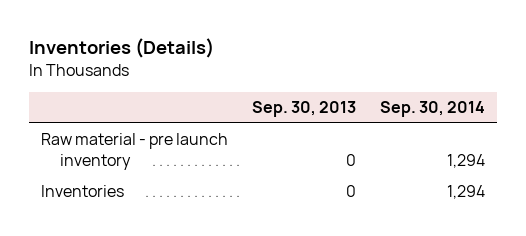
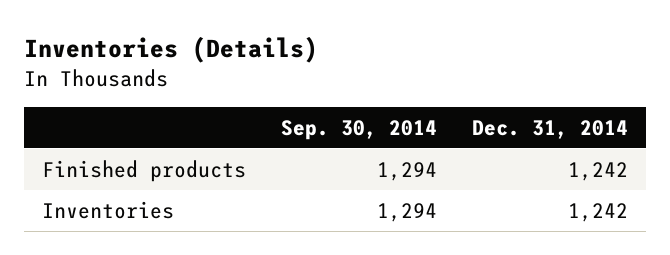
- | Sep. 30, 2013 | Sep. 30, 2014
+ | Sep. 30, 2014 | Dec. 31, 2014
- Raw material - pre launch inventory | 0 | 1,294
+ Finished products | 1,294 | 1,242

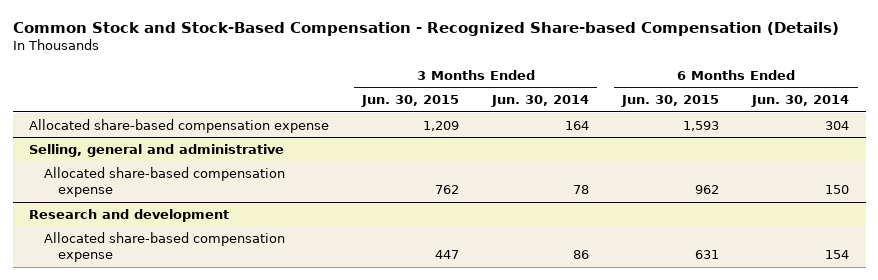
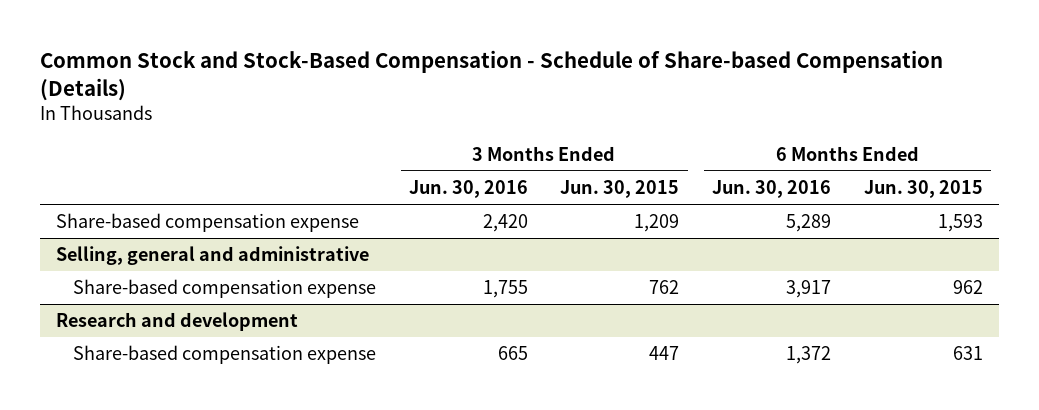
- Common Stock and Stock-Based Compensation - Recognized Share-based Compensation (Details)
+ Common Stock and Stock-Based Compensation - Schedule of Share-based Compensation (Details)
- | 3 Months Ended Jun. 30, 2015 | 3 Months Ended Jun. 30, 2014 | 6 Months Ended Jun. 30, 2015 | 6 Months Ended Jun. 30, 2014
+ | 3 Months Ended Jun. 30, 2016 | 3 Months Ended Jun. 30, 2015 | 6 Months Ended Jun. 30, 2016 | 6 Months Ended Jun. 30, 2015
- Allocated share-based compensation expense | 1,209 | 164 | 1,593 | 304
+ Share-based compensation expense | 2,420 | 1,209 | 5,289 | 1,593
@ Selling, general and administrative
- Allocated share-based compensation expense | 762 | 78 | 962 | 150
+ Share-based compensation expense | 1,755 | 762 | 3,917 | 962
@ Research and development
- Allocated share-based compensation expense | 447 | 86 | 631 | 154
+ Share-based compensation expense | 665 | 447 | 1,372 | 631

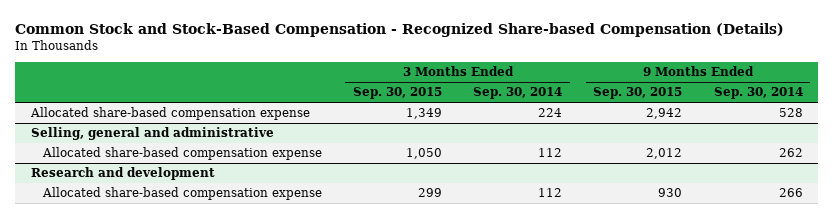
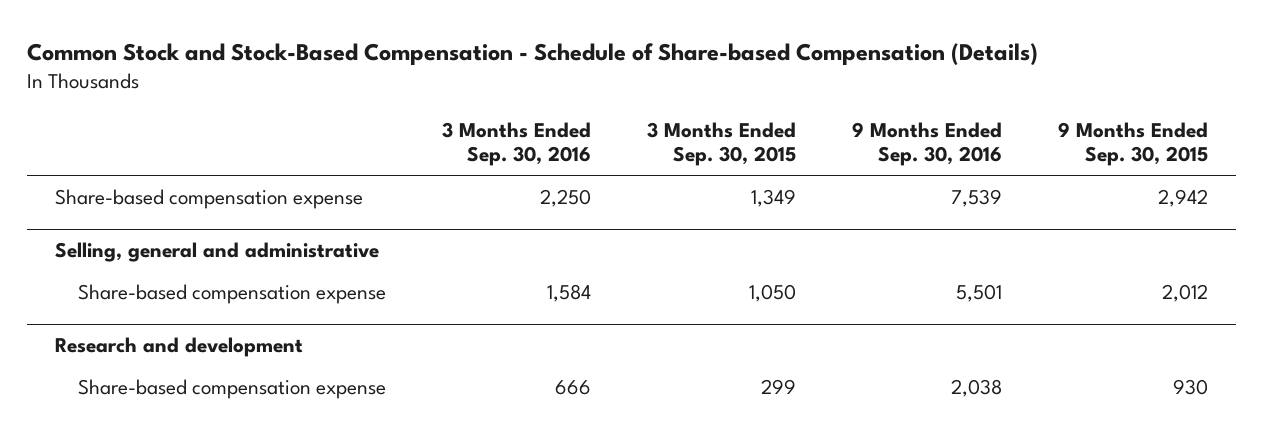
- Common Stock and Stock-Based Compensation - Recognized Share-based Compensation (Details)
+ Common Stock and Stock-Based Compensation - Schedule of Share-based Compensation (Details)
- | 3 Months Ended Sep. 30, 2015 | 3 Months Ended Sep. 30, 2014 | 9 Months Ended Sep. 30, 2015 | 9 Months Ended Sep. 30, 2014
+ | 3 Months Ended Sep. 30, 2016 | 3 Months Ended Sep. 30, 2015 | 9 Months Ended Sep. 30, 2016 | 9 Months Ended Sep. 30, 2015
- Allocated share-based compensation expense | 1,349 | 224 | 2,942 | 528
+ Share-based compensation expense | 2,250 | 1,349 | 7,539 | 2,942
@ Selling, general and administrative
- Allocated share-based compensation expense | 1,050 | 112 | 2,012 | 262
+ Share-based compensation expense | 1,584 | 1,050 | 5,501 | 2,012
@ Research and development
- Allocated share-based compensation expense | 299 | 112 | 930 | 266
+ Share-based compensation expense | 666 | 299 | 2,038 | 930

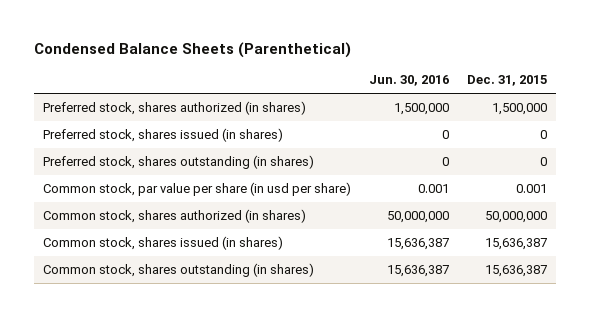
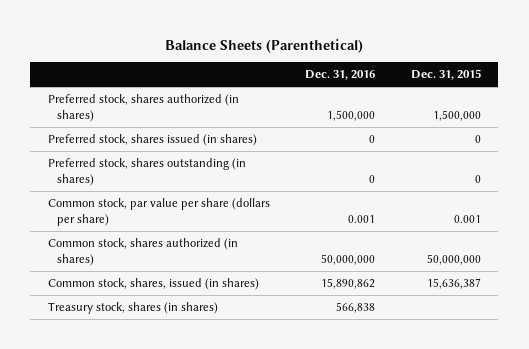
- Condensed Balance Sheets (Parenthetical)
+ Balance Sheets (Parenthetical)
- | Jun. 30, 2016 | Dec. 31, 2015
+ | Dec. 31, 2016 | Dec. 31, 2015
- Common stock, par value per share (in usd per share) | 0.001 | 0.001
+ Common stock, par value per share (dollars per share) | 0.001 | 0.001
- Common stock, shares issued (in shares) | 15,636,387 | 15,636,387
- Common stock, shares outstanding (in shares) | 15,636,387 | 15,636,387
+ Common stock, shares, issued (in shares) | 15,890,862 | 15,636,387
+ Treasury stock, shares (in shares) | 566,838 |

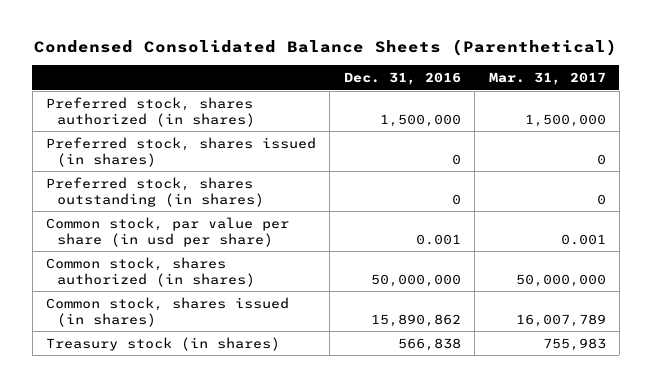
- Balance Sheets (Parenthetical)
+ Condensed Consolidated Balance Sheets (Parenthetical)
- | Dec. 31, 2016 | Dec. 31, 2015
+ | Dec. 31, 2016 | Mar. 31, 2017
- Common stock, par value per share (dollars per share) | 0.001 | 0.001
+ Common stock, par value per share (in usd per share) | 0.001 | 0.001
- Common stock, shares, issued (in shares) | 15,890,862 | 15,636,387
- Treasury stock, shares (in shares) | 566,838 |
+ Common stock, shares issued (in shares) | 15,890,862 | 16,007,789
+ Treasury stock (in shares) | 566,838 | 755,983

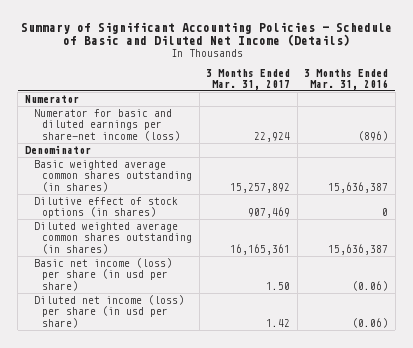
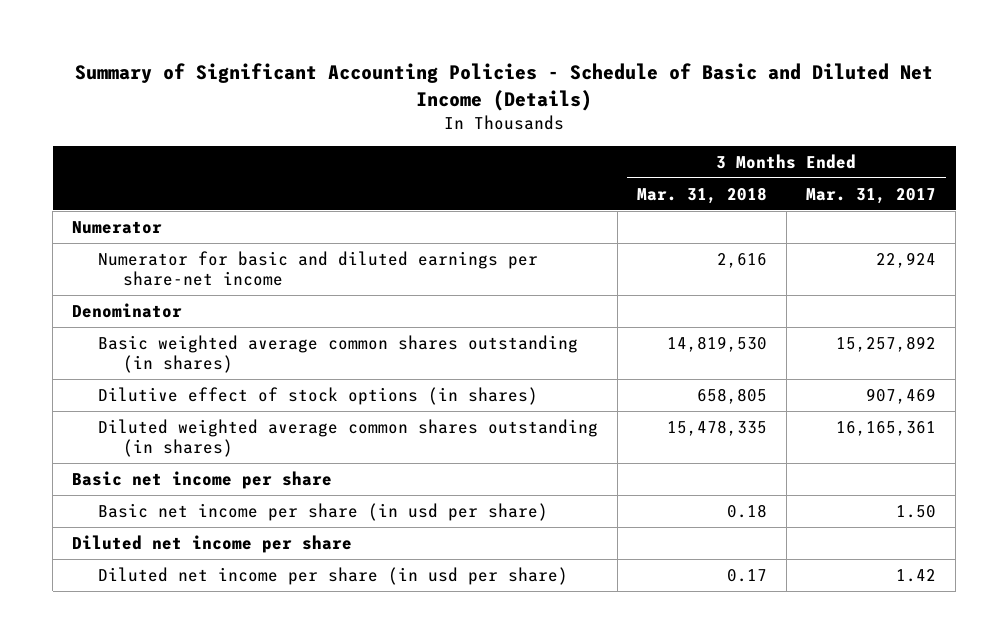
- | 3 Months Ended Mar. 31, 2017 | 3 Months Ended Mar. 31, 2016
+ | 3 Months Ended Mar. 31, 2018 | 3 Months Ended Mar. 31, 2017
- Numerator for basic and diluted earnings per share-net income (loss) | 22,924 | (896)
+ Numerator for basic and diluted earnings per share-net income | 2,616 | 22,924
- Basic net income (loss) per share (in usd per share) | 1.50 | (0.06)
- Diluted net income (loss) per share (in usd per share) | 1.42 | (0.06)
+ Basic net income per share
+ Basic net income per share (in usd per share) | 0.18 | 1.50
+ Diluted net income per share
+ Diluted net income per share (in usd per share) | 0.17 | 1.42

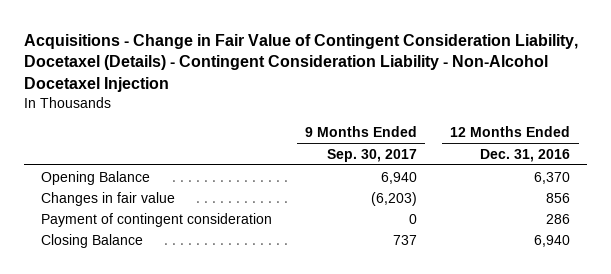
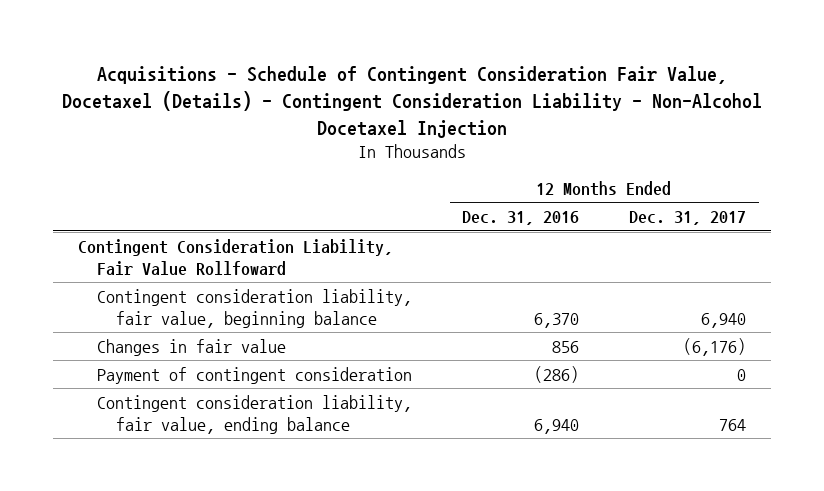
- Acquisitions - Change in Fair Value of Contingent Consideration Liability, Docetaxel (Details) - Contingent Consideration Liability - Non-Alcohol Docetaxel Injection
+ Acquisitions - Schedule of Contingent Consideration Fair Value, Docetaxel (Details) - Contingent Consideration Liability - Non-Alcohol Docetaxel Injection
- | 9 Months Ended Sep. 30, 2017 | 12 Months Ended Dec. 31, 2016
+ | 12 Months Ended Dec. 31, 2016 | 12 Months Ended Dec. 31, 2017
- Opening Balance | 6,940 | 6,370
+ Contingent Consideration Liability, Fair Value Rollfoward
+ Contingent consideration liability, fair value, beginning balance | 6,370 | 6,940
- Payment of contingent consideration | 0 | 286
- Closing Balance | 737 | 6,940
+ Payment of contingent consideration | (286) | 0
+ Contingent consideration liability, fair value, ending balance | 6,940 | 764

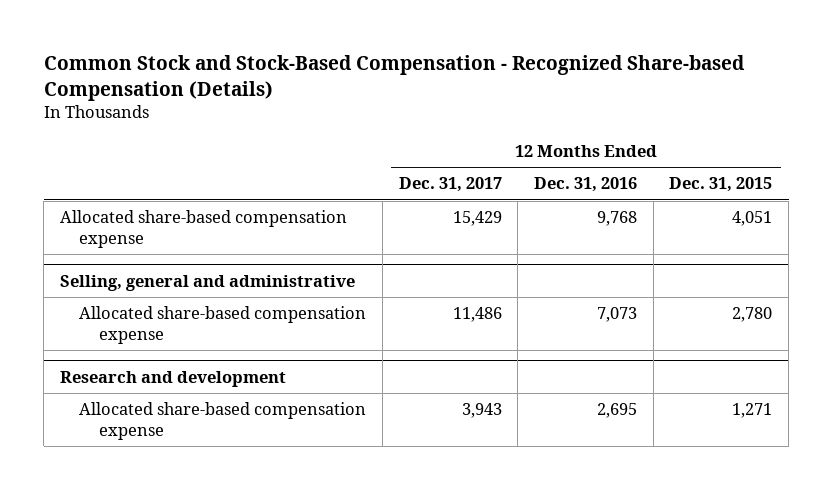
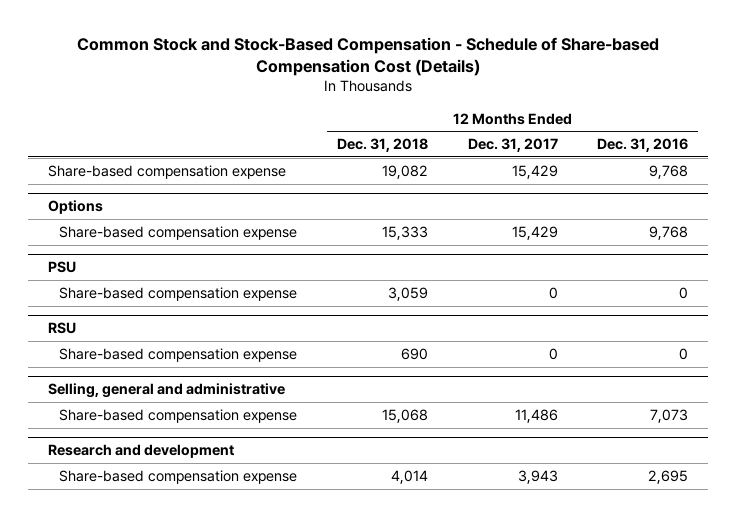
- Common Stock and Stock-Based Compensation - Recognized Share-based Compensation (Details)
+ Common Stock and Stock-Based Compensation - Schedule of Share-based Compensation Cost (Details)
- | 12 Months Ended Dec. 31, 2017 | 12 Months Ended Dec. 31, 2016 | 12 Months Ended Dec. 31, 2015
+ | 12 Months Ended Dec. 31, 2018 | 12 Months Ended Dec. 31, 2017 | 12 Months Ended Dec. 31, 2016
- Allocated share-based compensation expense | 15,429 | 9,768 | 4,051
+ Share-based compensation expense | 19,082 | 15,429 | 9,768
+ Options
+ Share-based compensation expense | 15,333 | 15,429 | 9,768
+ PSU
+ Share-based compensation expense | 3,059 | 0 | 0
+ RSU
+ Share-based compensation expense | 690 | 0 | 0
@ Selling, general and administrative
- Allocated share-based compensation expense | 11,486 | 7,073 | 2,780
+ Share-based compensation expense | 15,068 | 11,486 | 7,073
@ Research and development
- Allocated share-based compensation expense | 3,943 | 2,695 | 1,271
+ Share-based compensation expense | 4,014 | 3,943 | 2,695

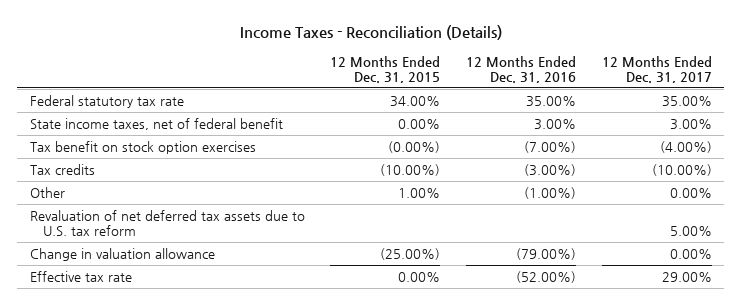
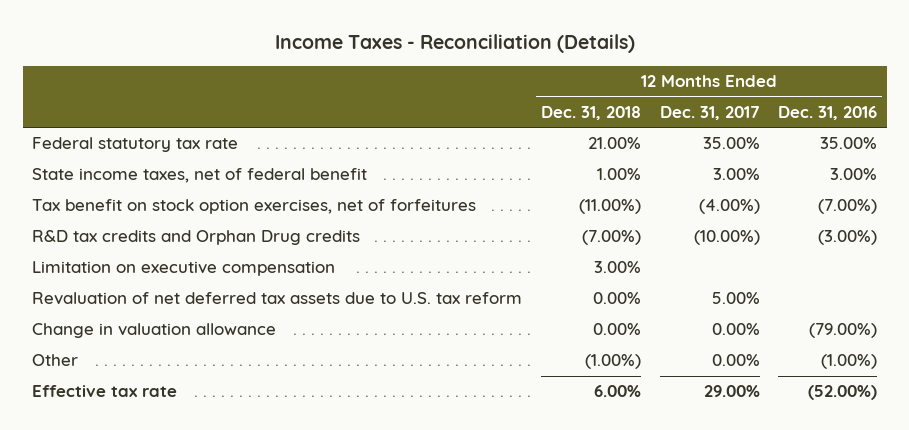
- | 12 Months Ended Dec. 31, 2015 | 12 Months Ended Dec. 31, 2016 | 12 Months Ended Dec. 31, 2017
+ | 12 Months Ended Dec. 31, 2018 | 12 Months Ended Dec. 31, 2017 | 12 Months Ended Dec. 31, 2016
- Tax benefit on stock option exercises | (0.00%) | (7.00%) | (4.00%)
- Tax credits | (10.00%) | (3.00%) | (10.00%)
+ Tax benefit on stock option exercises, net of forfeitures | (11.00%) | (4.00%) | (7.00%)
+ R&D tax credits and Orphan Drug credits | (7.00%) | (10.00%) | (3.00%)
+ Limitation on executive compensation | 3.00% | |
moved down: Other | (1.00%) | 0.00% | (1.00%)

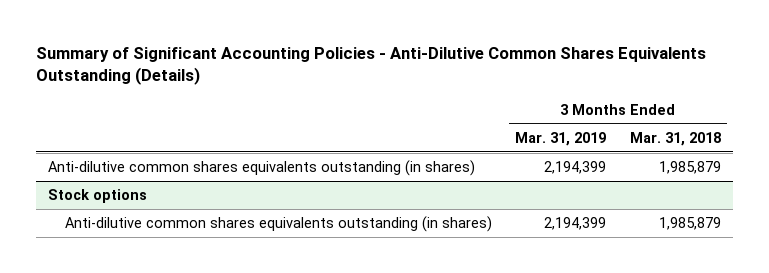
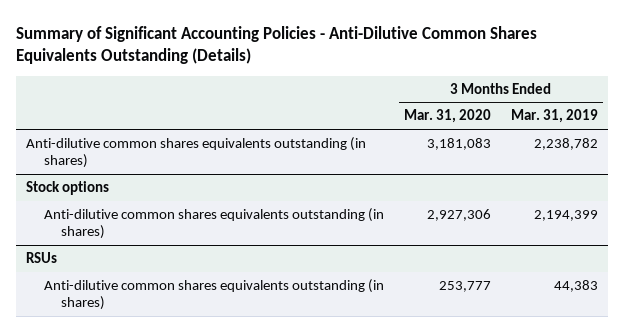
- | 3 Months Ended Mar. 31, 2019 | 3 Months Ended Mar. 31, 2018
+ | 3 Months Ended Mar. 31, 2020 | 3 Months Ended Mar. 31, 2019
- Anti-dilutive common shares equivalents outstanding (in shares) | 2,194,399 | 1,985,879
+ Anti-dilutive common shares equivalents outstanding (in shares) | 3,181,083 | 2,238,782
+ RSUs
+ Anti-dilutive common shares equivalents outstanding (in shares) | 253,777 | 44,383

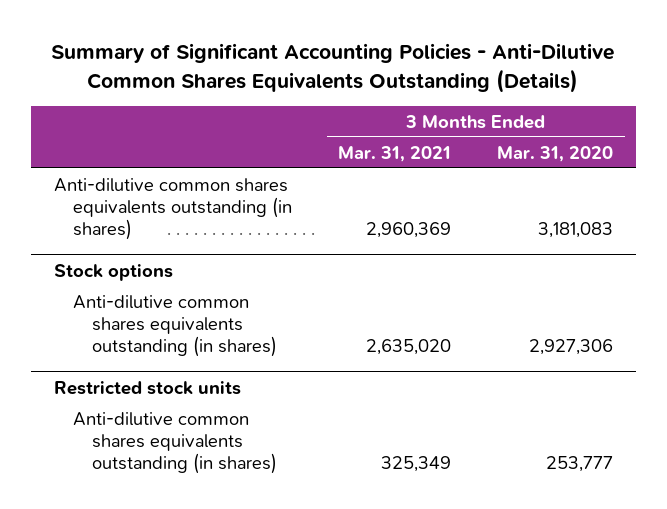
- | 3 Months Ended Mar. 31, 2020 | 3 Months Ended Mar. 31, 2019
+ | 3 Months Ended Mar. 31, 2021 | 3 Months Ended Mar. 31, 2020
- RSUs
+ Restricted stock units

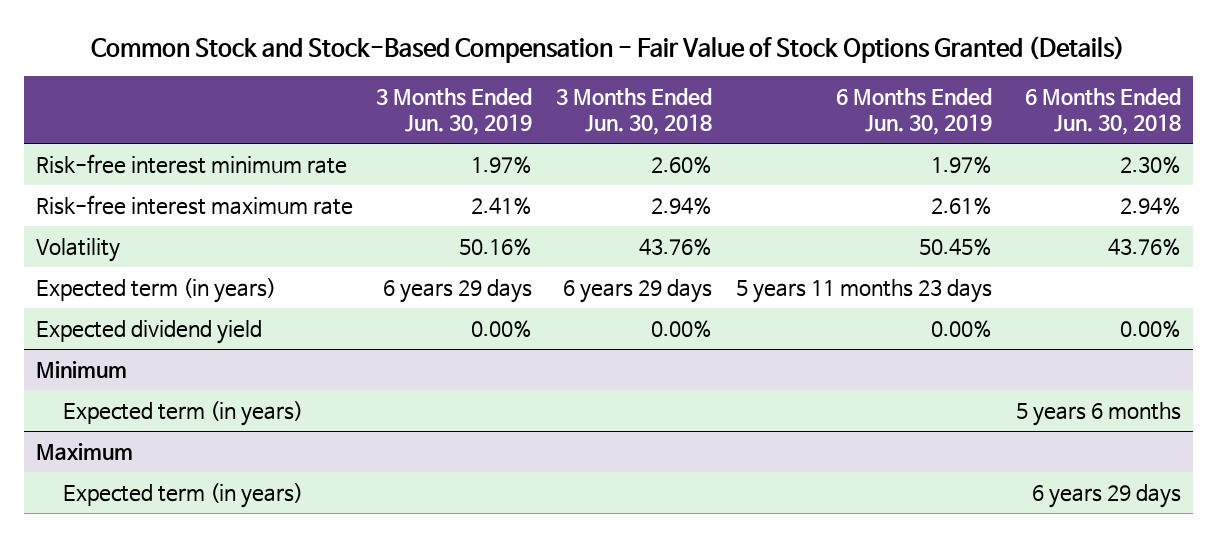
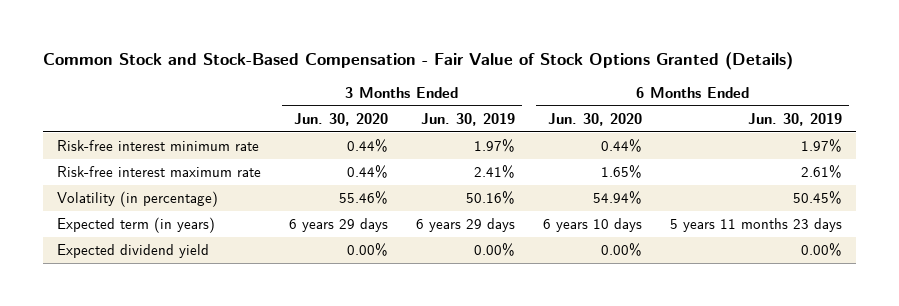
- | 3 Months Ended Jun. 30, 2019 | 3 Months Ended Jun. 30, 2018 | 6 Months Ended Jun. 30, 2019 | 6 Months Ended Jun. 30, 2018
+ | 3 Months Ended Jun. 30, 2020 | 3 Months Ended Jun. 30, 2019 | 6 Months Ended Jun. 30, 2020 | 6 Months Ended Jun. 30, 2019
- Volatility | 50.16% | 43.76% | 50.45% | 43.76%
+ Volatility (in percentage) | 55.46% | 50.16% | 54.94% | 50.45%
- Minimum
- Expected term (in years) | | | | 5 years 6 months
- Maximum
- Expected term (in years) | | | | 6 years 29 days

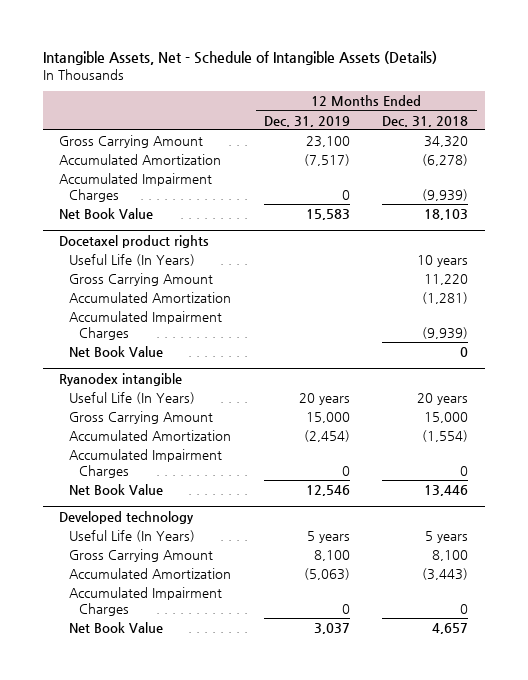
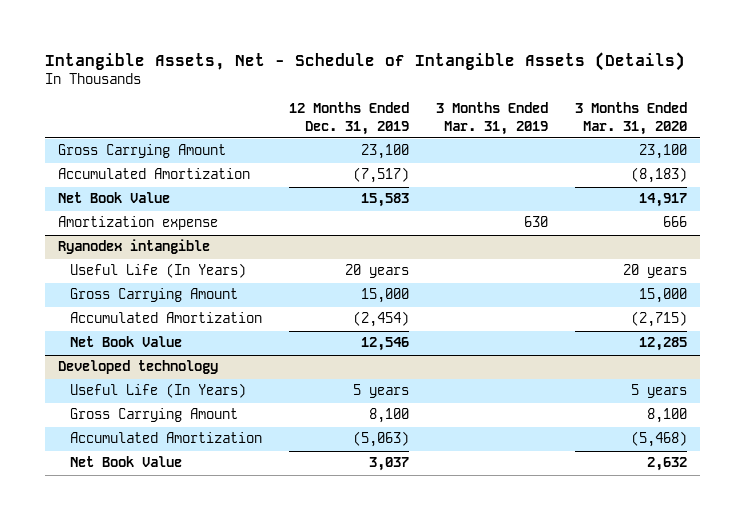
- | 12 Months Ended Dec. 31, 2019 | 12 Months Ended Dec. 31, 2018
+ | 12 Months Ended Dec. 31, 2019 | 3 Months Ended Mar. 31, 2019 | 3 Months Ended Mar. 31, 2020
- Accumulated Impairment Charges | 0 | (9,939)
- Docetaxel product rights
- Useful Life (In Years) | | 10 years
- Gross Carrying Amount | | 11,220
- Accumulated Amortization | | (1,281)
- Accumulated Impairment Charges | | (9,939)
- Net Book Value | | 0
+ Amortization expense | | 630 | 666
@ Ryanodex intangible
- Accumulated Impairment Charges | 0 | 0
@ Developed technology
- Accumulated Impairment Charges | 0 | 0

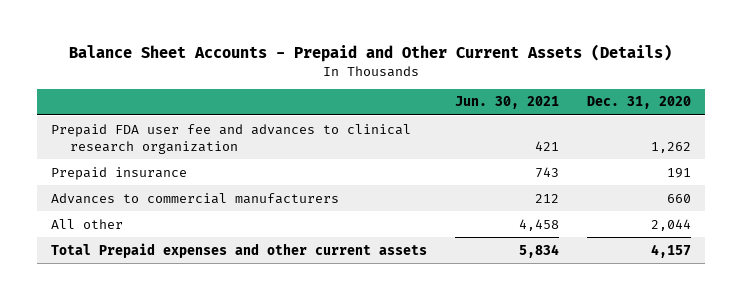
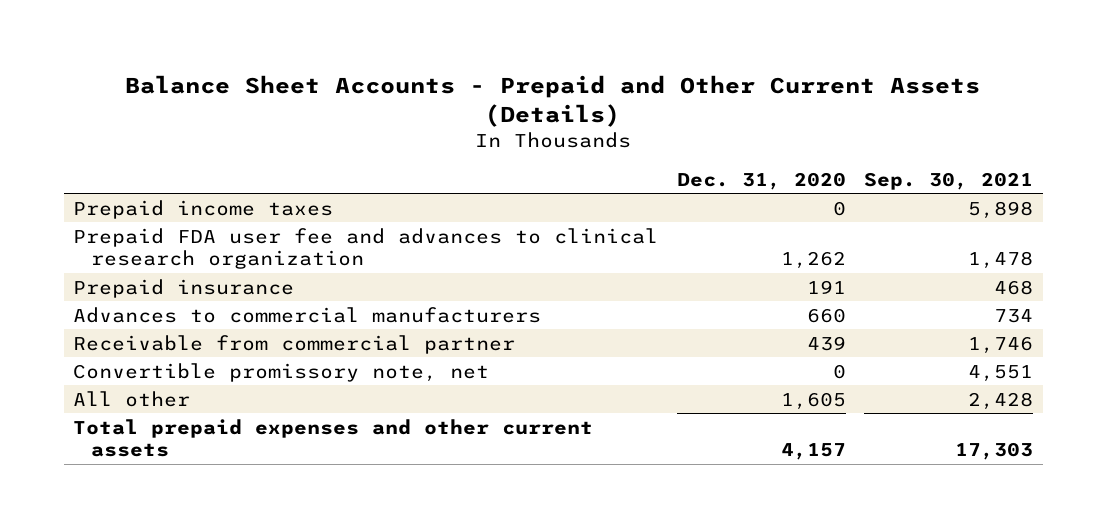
- | Jun. 30, 2021 | Dec. 31, 2020
+ | Dec. 31, 2020 | Sep. 30, 2021
+ Prepaid income taxes | 0 | 5,898
- All other | 4,458 | 2,044
- Total Prepaid expenses and other current assets | 5,834 | 4,157
+ Receivable from commercial partner | 439 | 1,746
+ Convertible promissory note, net | 0 | 4,551
+ All other | 1,605 | 2,428
+ Total prepaid expenses and other current assets | 4,157 | 17,303

